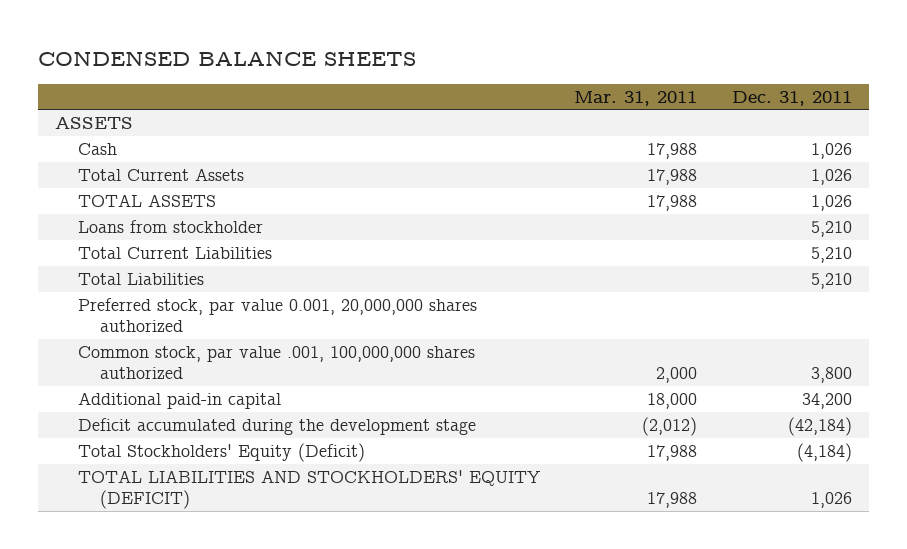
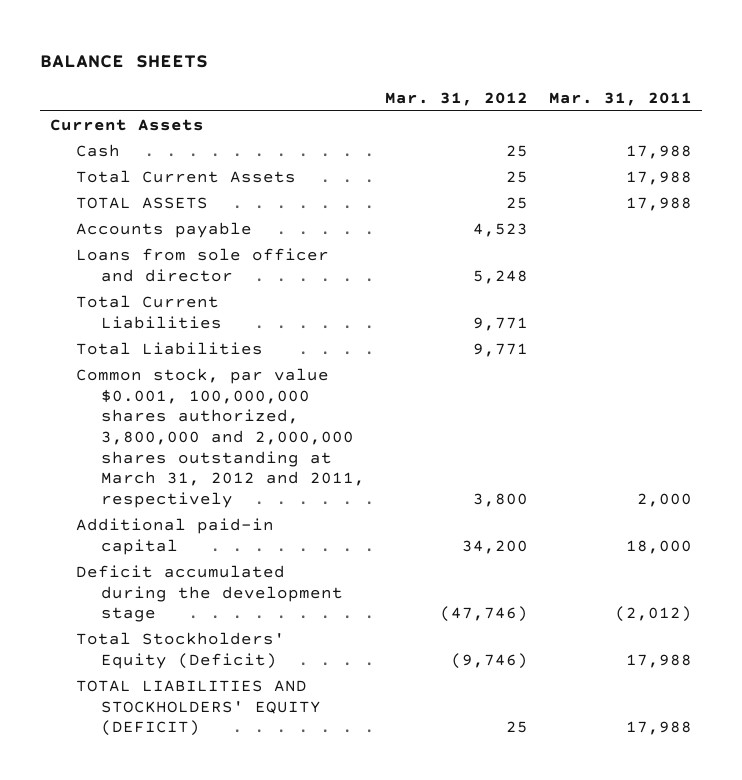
- CONDENSED BALANCE SHEETS
+ BALANCE SHEETS
- | Mar. 31, 2011 | Dec. 31, 2011
+ | Mar. 31, 2012 | Mar. 31, 2011
- ASSETS
+ Current Assets
- Loans from stockholder | | 5,210
+ Accounts payable | 4,523 |
+ Loans from sole officer and director | 5,248 |
- Preferred stock, par value 0.001, 20,000,000 shares authorized
- Common stock, par value .001, 100,000,000 shares authorized | 2,000 | 3,800
+ Common stock, par value $0.001, 100,000,000 shares authorized, 3,800,000 and 2,000,000 shares outstanding at March 31, 2012 and 2011, respectively | 3,800 | 2,000

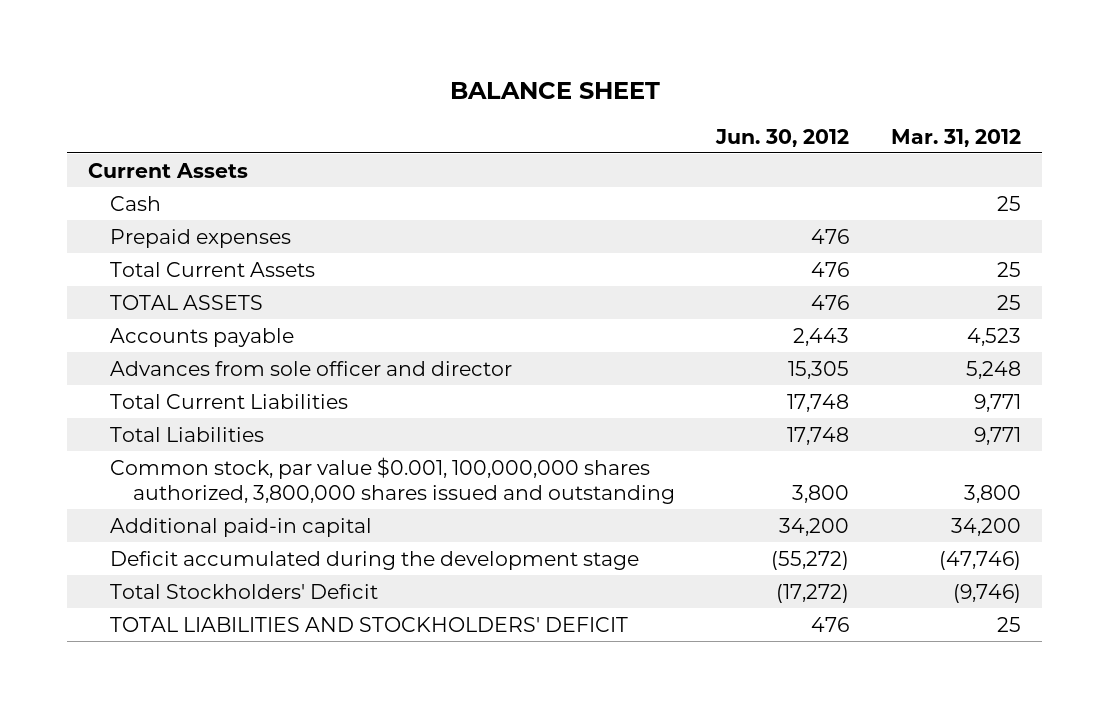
- BALANCE SHEETS
+ BALANCE SHEET
- | Mar. 31, 2012 | Mar. 31, 2011
+ | Jun. 30, 2012 | Mar. 31, 2012
+ Prepaid expenses | 476 |
- Loans from sole officer and director | 5,248 |
+ Advances from sole officer and director | 15,305 | 5,248
- Common stock, par value $0.001, 100,000,000 shares authorized, 3,800,000 and 2,000,000 shares outstanding at March 31, 2012 and 2011, respectively | 3,800 | 2,000
+ Common stock, par value $0.001, 100,000,000 shares authorized, 3,800,000 shares issued and outstanding | 3,800 | 3,800
- Total Stockholders' Equity (Deficit) | (9,746) | 17,988
- TOTAL LIABILITIES AND STOCKHOLDERS' EQUITY (DEFICIT) | 25 | 17,988
+ Total Stockholders' Deficit | (17,272) | (9,746)
+ TOTAL LIABILITIES AND STOCKHOLDERS' DEFICIT | 476 | 25

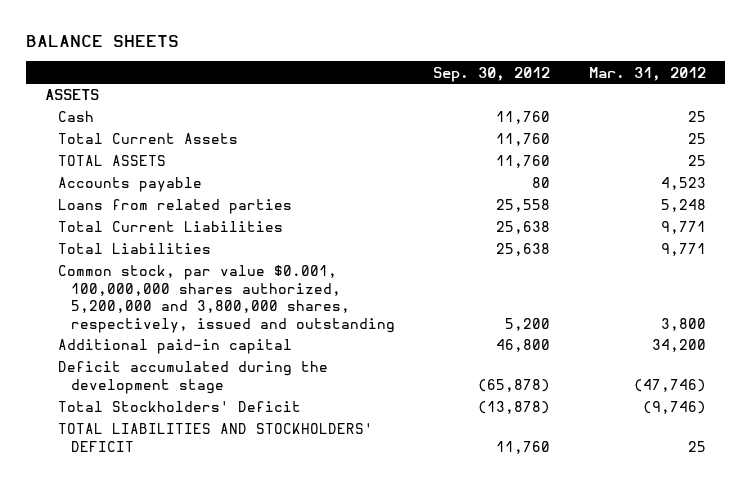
- BALANCE SHEET
+ BALANCE SHEETS
- | Jun. 30, 2012 | Mar. 31, 2012
+ | Sep. 30, 2012 | Mar. 31, 2012
- Current Assets
+ ASSETS
- Prepaid expenses | 476 |
- Advances from sole officer and director | 15,305 | 5,248
+ Loans from related parties | 25,558 | 5,248
- Common stock, par value $0.001, 100,000,000 shares authorized, 3,800,000 shares issued and outstanding | 3,800 | 3,800
+ Common stock, par value $0.001, 100,000,000 shares authorized, 5,200,000 and 3,800,000 shares, respectively, issued and outstanding | 5,200 | 3,800

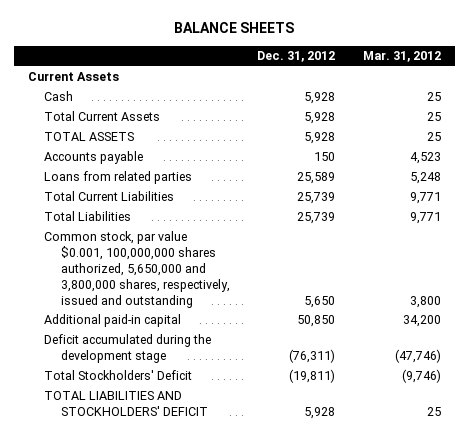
- | Sep. 30, 2012 | Mar. 31, 2012
+ | Dec. 31, 2012 | Mar. 31, 2012
- ASSETS
+ Current Assets
- Common stock, par value $0.001, 100,000,000 shares authorized, 5,200,000 and 3,800,000 shares, respectively, issued and outstanding | 5,200 | 3,800
+ Common stock, par value $0.001, 100,000,000 shares authorized, 5,650,000 and 3,800,000 shares, respectively, issued and outstanding | 5,650 | 3,800

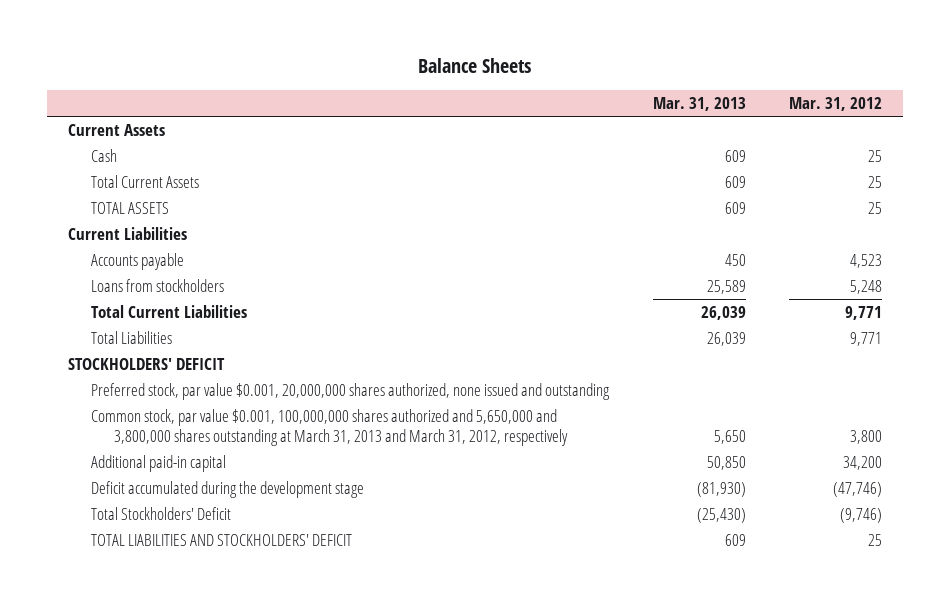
- BALANCE SHEETS
+ Balance Sheets
- | Dec. 31, 2012 | Mar. 31, 2012
+ | Mar. 31, 2013 | Mar. 31, 2012
+ Current Liabilities
- Loans from related parties | 25,589 | 5,248
+ Loans from stockholders | 25,589 | 5,248
- Common stock, par value $0.001, 100,000,000 shares authorized, 5,650,000 and 3,800,000 shares, respectively, issued and outstanding | 5,650 | 3,800
+ STOCKHOLDERS' DEFICIT
+ Preferred stock, par value $0.001, 20,000,000 shares authorized, none issued and outstanding
+ Common stock, par value $0.001, 100,000,000 shares authorized and 5,650,000 and 3,800,000 shares outstanding at March 31, 2013 and March 31, 2012, respectively | 5,650 | 3,800

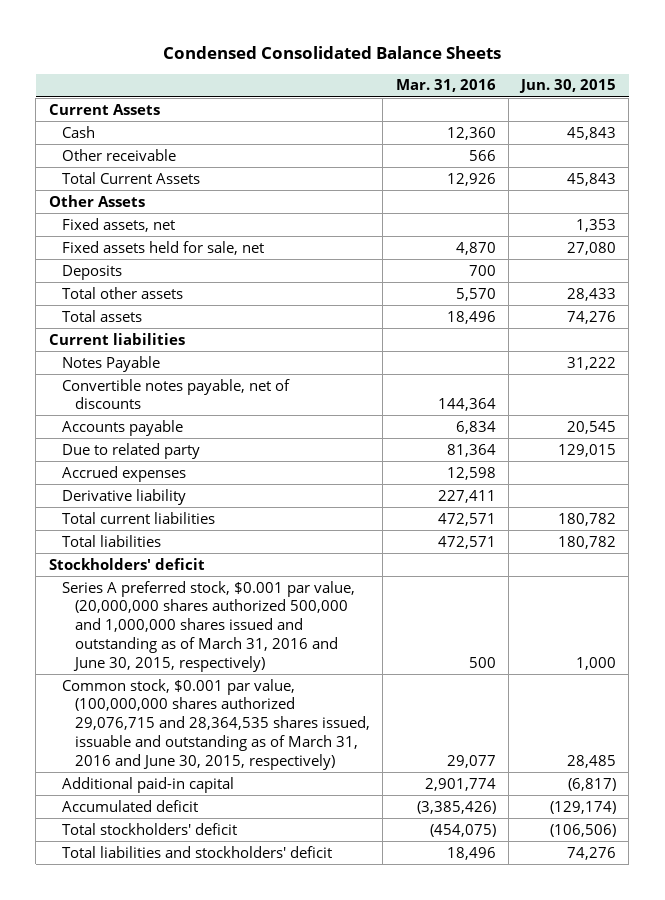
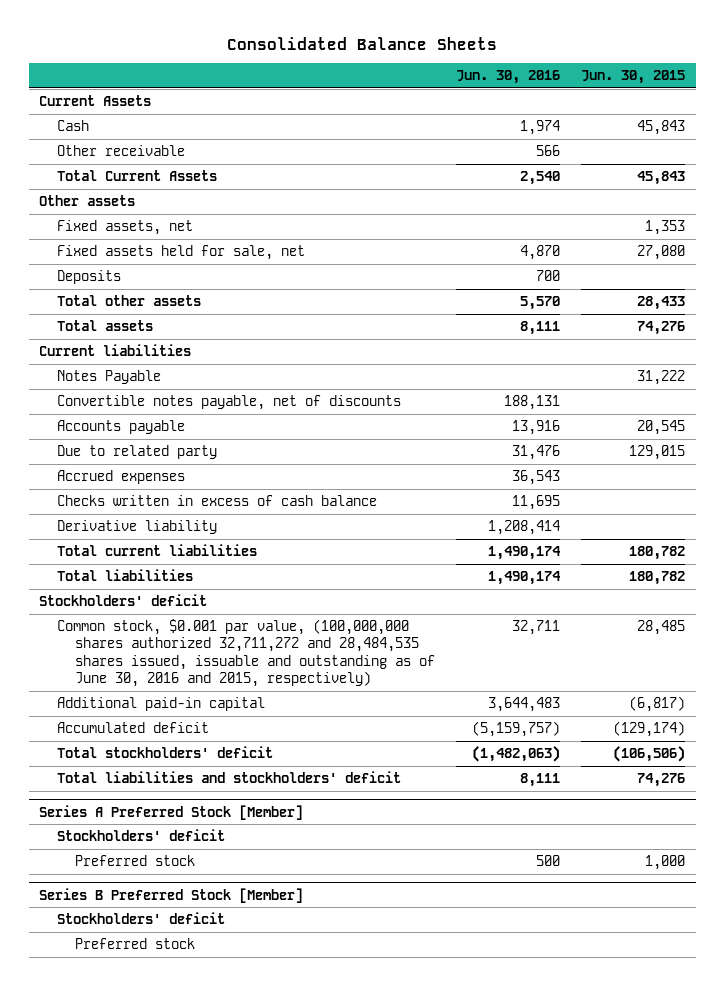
- Condensed Consolidated Balance Sheets
+ Consolidated Balance Sheets
- | Mar. 31, 2016 | Jun. 30, 2015
+ | Jun. 30, 2016 | Jun. 30, 2015
- Other Assets
+ Other assets
+ Checks written in excess of cash balance | 11,695 |
- Series A preferred stock, $0.001 par value, (20,000,000 shares authorized 500,000 and 1,000,000 shares issued and outstanding as of March 31, 2016 and June 30, 2015, respectively) | 500 | 1,000
- Common stock, $0.001 par value, (100,000,000 shares authorized 29,076,715 and 28,364,535 shares issued, issuable and outstanding as of March 31, 2016 and June 30, 2015, respectively) | 29,077 | 28,485
+ Common stock, $0.001 par value, (100,000,000 shares authorized 32,711,272 and 28,484,535 shares issued, issuable and outstanding as of June 30, 2016 and 2015, respectively) | 32,711 | 28,485
+ Series A Preferred Stock [Member]
+ Stockholders' deficit
+ Preferred stock | 500 | 1,000
+ Series B Preferred Stock [Member]
+ Stockholders' deficit
+ Preferred stock

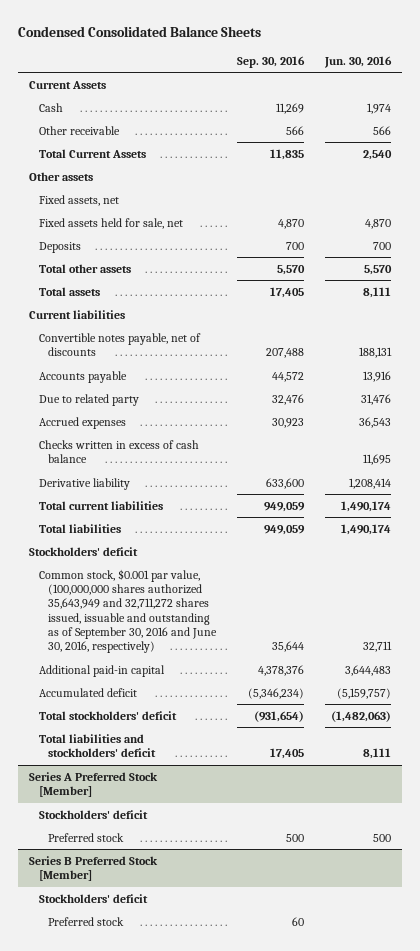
- Consolidated Balance Sheets
+ Condensed Consolidated Balance Sheets
- | Jun. 30, 2016 | Jun. 30, 2015
+ | Sep. 30, 2016 | Jun. 30, 2016
- Notes Payable | | 31,222
- Common stock, $0.001 par value, (100,000,000 shares authorized 32,711,272 and 28,484,535 shares issued, issuable and outstanding as of June 30, 2016 and 2015, respectively) | 32,711 | 28,485
+ Common stock, $0.001 par value, (100,000,000 shares authorized 35,643,949 and 32,711,272 shares issued, issuable and outstanding as of September 30, 2016 and June 30, 2016, respectively) | 35,644 | 32,711

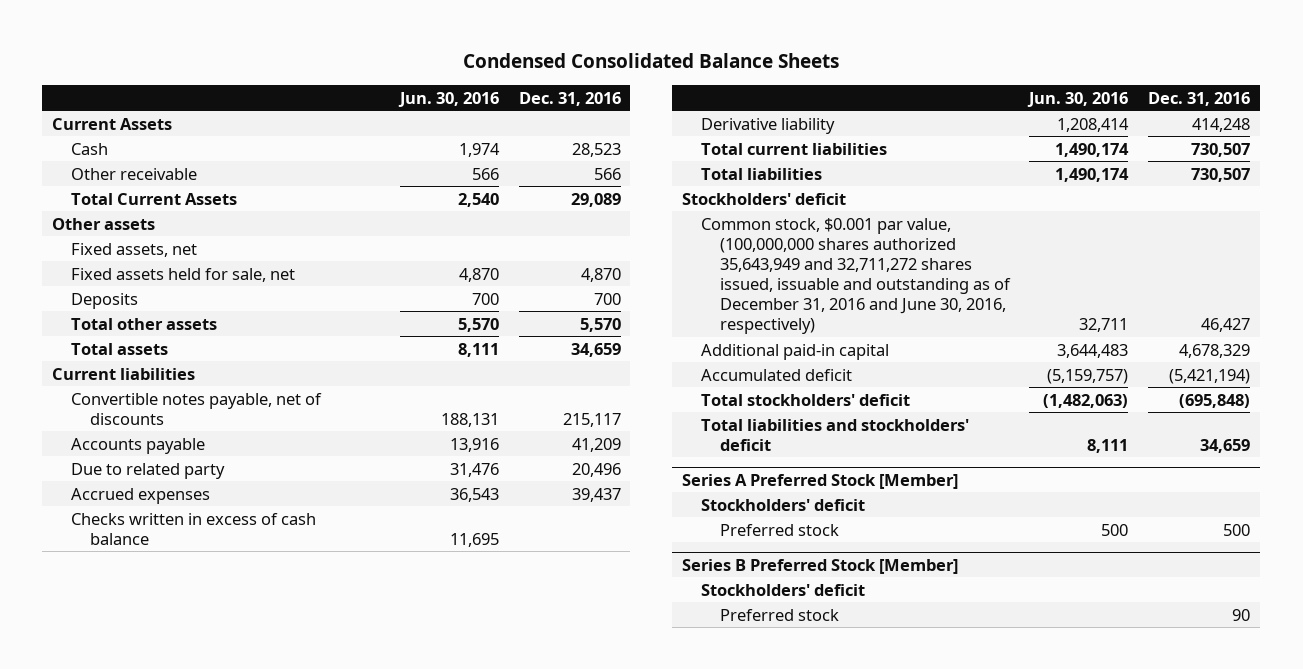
- | Sep. 30, 2016 | Jun. 30, 2016
+ | Jun. 30, 2016 | Dec. 31, 2016
- Common stock, $0.001 par value, (100,000,000 shares authorized 35,643,949 and 32,711,272 shares issued, issuable and outstanding as of September 30, 2016 and June 30, 2016, respectively) | 35,644 | 32,711
+ Common stock, $0.001 par value, (100,000,000 shares authorized 35,643,949 and 32,711,272 shares issued, issuable and outstanding as of December 31, 2016 and June 30, 2016, respectively) | 32,711 | 46,427

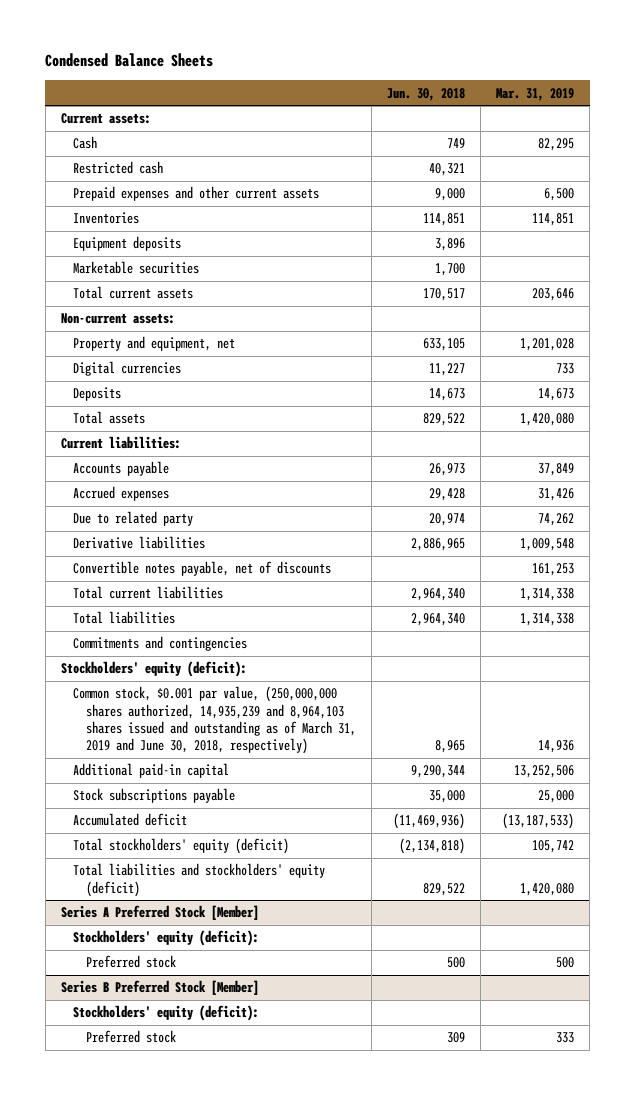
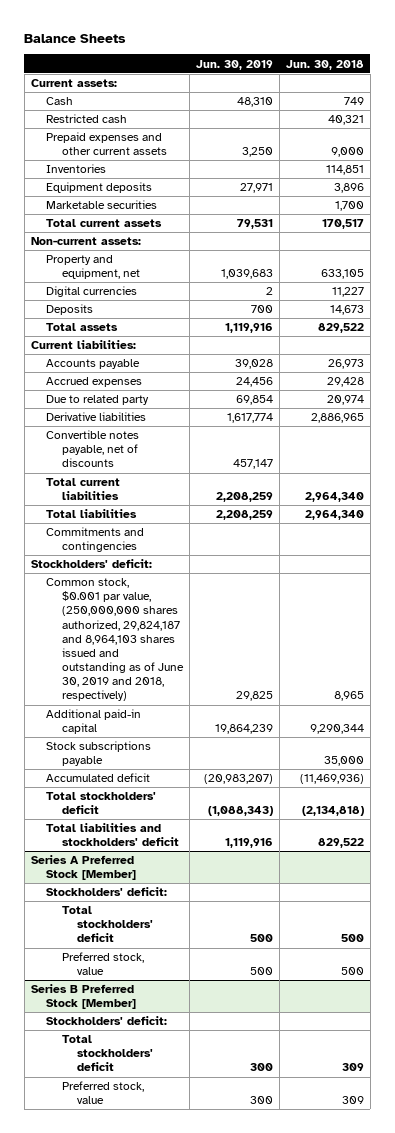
- Condensed Balance Sheets
+ Balance Sheets
- | Jun. 30, 2018 | Mar. 31, 2019
+ | Jun. 30, 2019 | Jun. 30, 2018
- Stockholders' equity (deficit):
- Common stock, $0.001 par value, (250,000,000 shares authorized, 14,935,239 and 8,964,103 shares issued and outstanding as of March 31, 2019 and June 30, 2018, respectively) | 8,965 | 14,936
+ Stockholders' deficit:
+ Common stock, $0.001 par value, (250,000,000 shares authorized, 29,824,187 and 8,964,103 shares issued and outstanding as of June 30, 2019 and 2018, respectively) | 29,825 | 8,965
- Total stockholders' equity (deficit) | (2,134,818) | 105,742
- Total liabilities and stockholders' equity (deficit) | 829,522 | 1,420,080
+ Total stockholders' deficit | (1,088,343) | (2,134,818)
+ Total liabilities and stockholders' deficit | 1,119,916 | 829,522
@ Series A Preferred Stock [Member]
- Stockholders' equity (deficit):
- Preferred stock | 500 | 500
+ Stockholders' deficit:
+ Total stockholders' deficit | 500 | 500
+ Preferred stock, value | 500 | 500
@ Series B Preferred Stock [Member]
- Stockholders' equity (deficit):
- Preferred stock | 309 | 333
+ Stockholders' deficit:
+ Total stockholders' deficit | 300 | 309
+ Preferred stock, value | 300 | 309

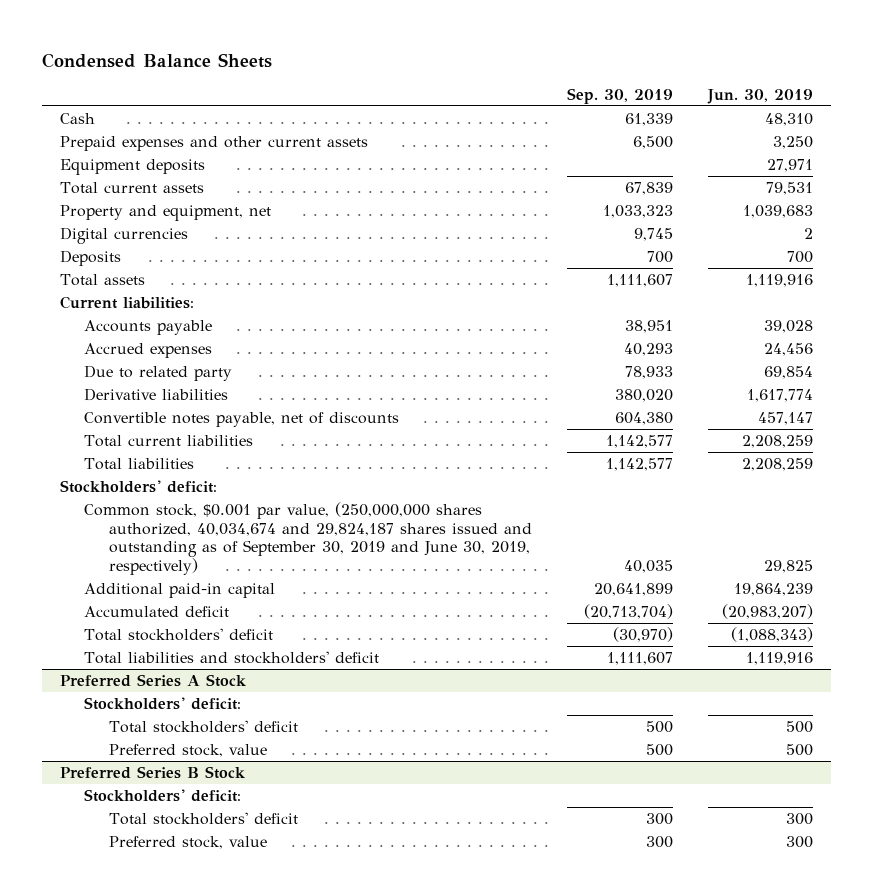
- Balance Sheets
+ Condensed Balance Sheets
- | Jun. 30, 2019 | Jun. 30, 2018
+ | Sep. 30, 2019 | Jun. 30, 2019
- Current assets:
- Restricted cash | | 40,321
- Inventories | | 114,851
- Marketable securities | | 1,700
- Non-current assets:
- Commitments and contingencies
- Common stock, $0.001 par value, (250,000,000 shares authorized, 29,824,187 and 8,964,103 shares issued and outstanding as of June 30, 2019 and 2018, respectively) | 29,825 | 8,965
+ Common stock, $0.001 par value, (250,000,000 shares authorized, 40,034,674 and 29,824,187 shares issued and outstanding as of September 30, 2019 and June 30, 2019, respectively) | 40,035 | 29,825
- Stock subscriptions payable | | 35,000
- Series A Preferred Stock [Member]
+ Preferred Series A Stock
- Series B Preferred Stock [Member]
+ Preferred Series B Stock

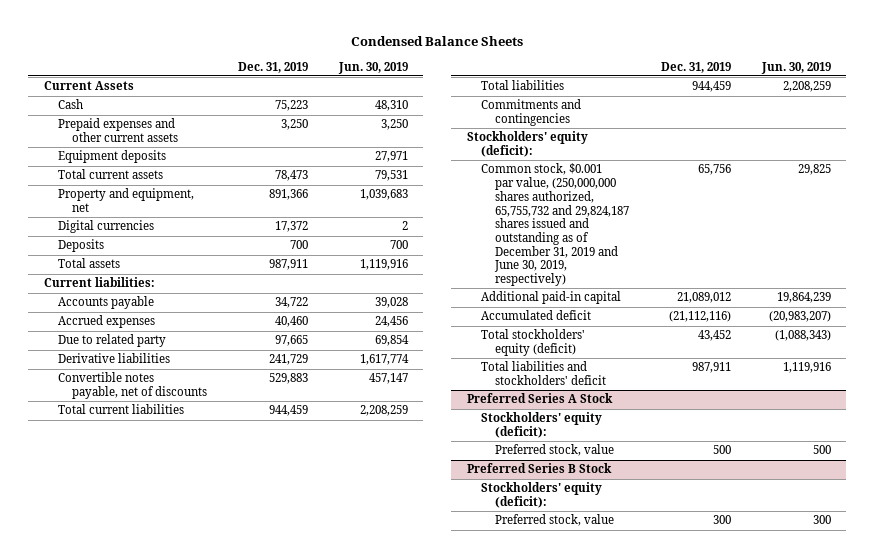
- | Sep. 30, 2019 | Jun. 30, 2019
+ | Dec. 31, 2019 | Jun. 30, 2019
+ Current Assets
- Stockholders' deficit:
- Common stock, $0.001 par value, (250,000,000 shares authorized, 40,034,674 and 29,824,187 shares issued and outstanding as of September 30, 2019 and June 30, 2019, respectively) | 40,035 | 29,825
+ Commitments and contingencies
+ Stockholders' equity (deficit):
+ Common stock, $0.001 par value, (250,000,000 shares authorized, 65,755,732 and 29,824,187 shares issued and outstanding as of December 31, 2019 and June 30, 2019, respectively) | 65,756 | 29,825
- Total stockholders' deficit | (30,970) | (1,088,343)
+ Total stockholders' equity (deficit) | 43,452 | (1,088,343)
@ Preferred Series A Stock
- Stockholders' deficit:
- Total stockholders' deficit | 500 | 500
+ Stockholders' equity (deficit):
@ Preferred Series B Stock
- Stockholders' deficit:
- Total stockholders' deficit | 300 | 300
+ Stockholders' equity (deficit):

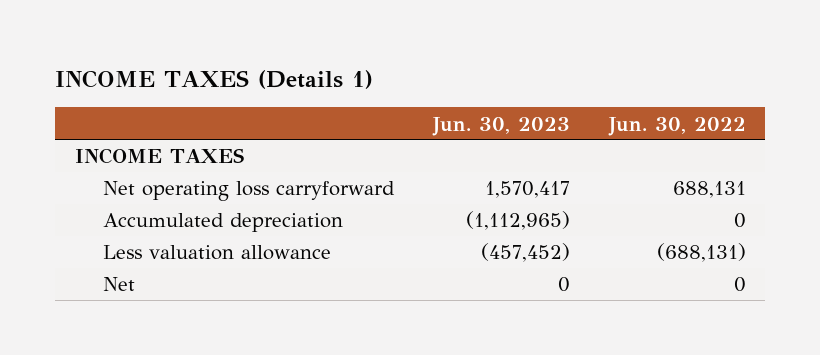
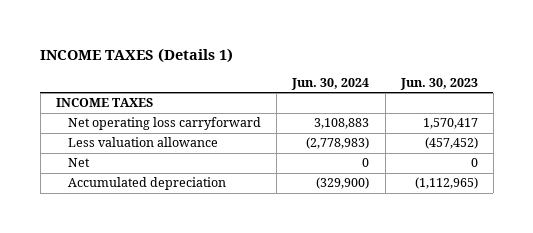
- | Jun. 30, 2023 | Jun. 30, 2022
+ | Jun. 30, 2024 | Jun. 30, 2023
moved down: Accumulated depreciation | (329,900) | (1,112,965)

